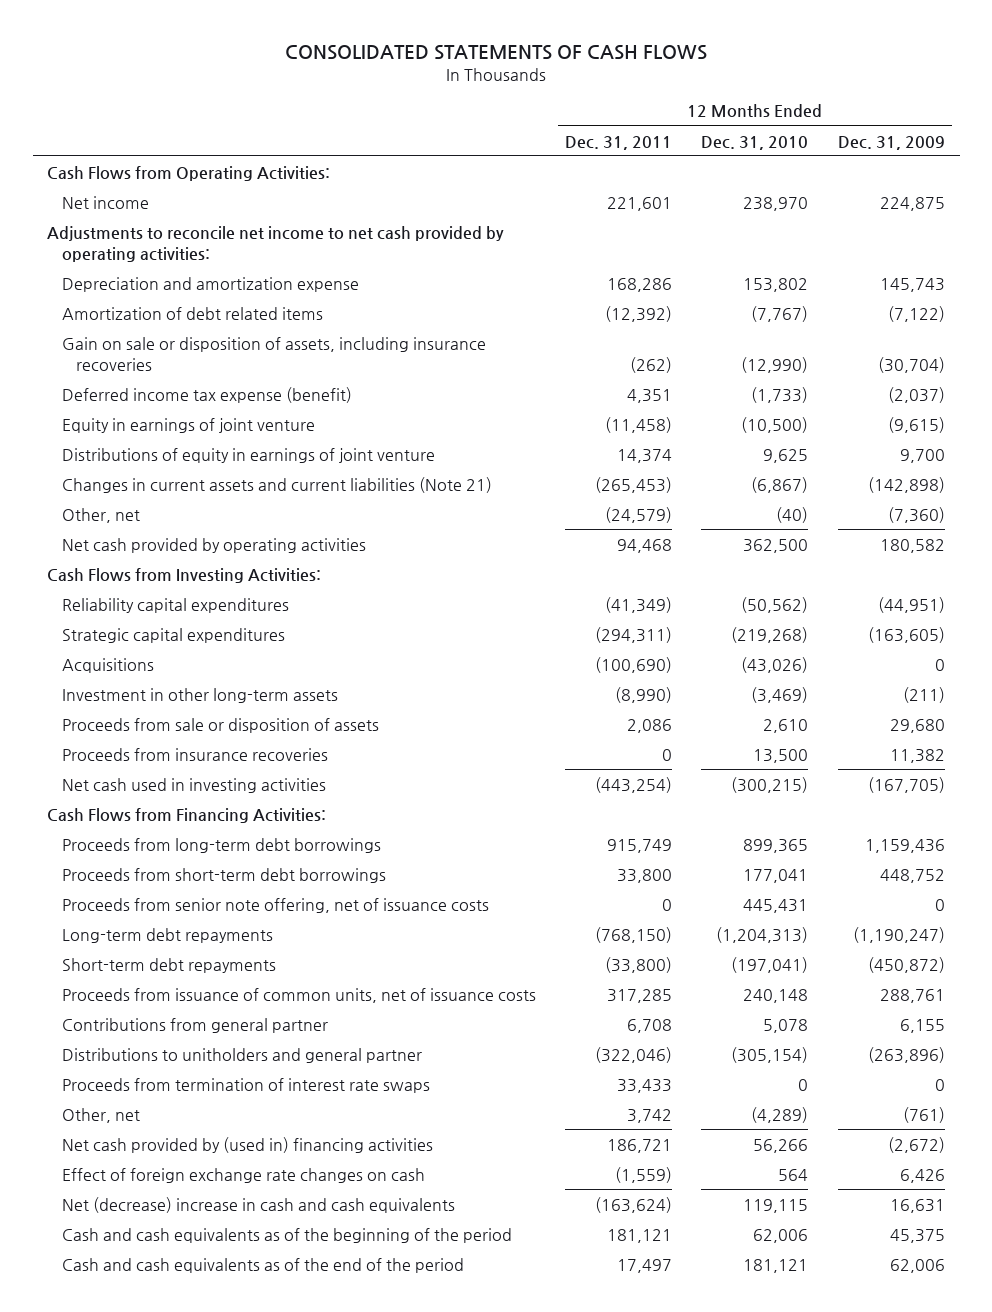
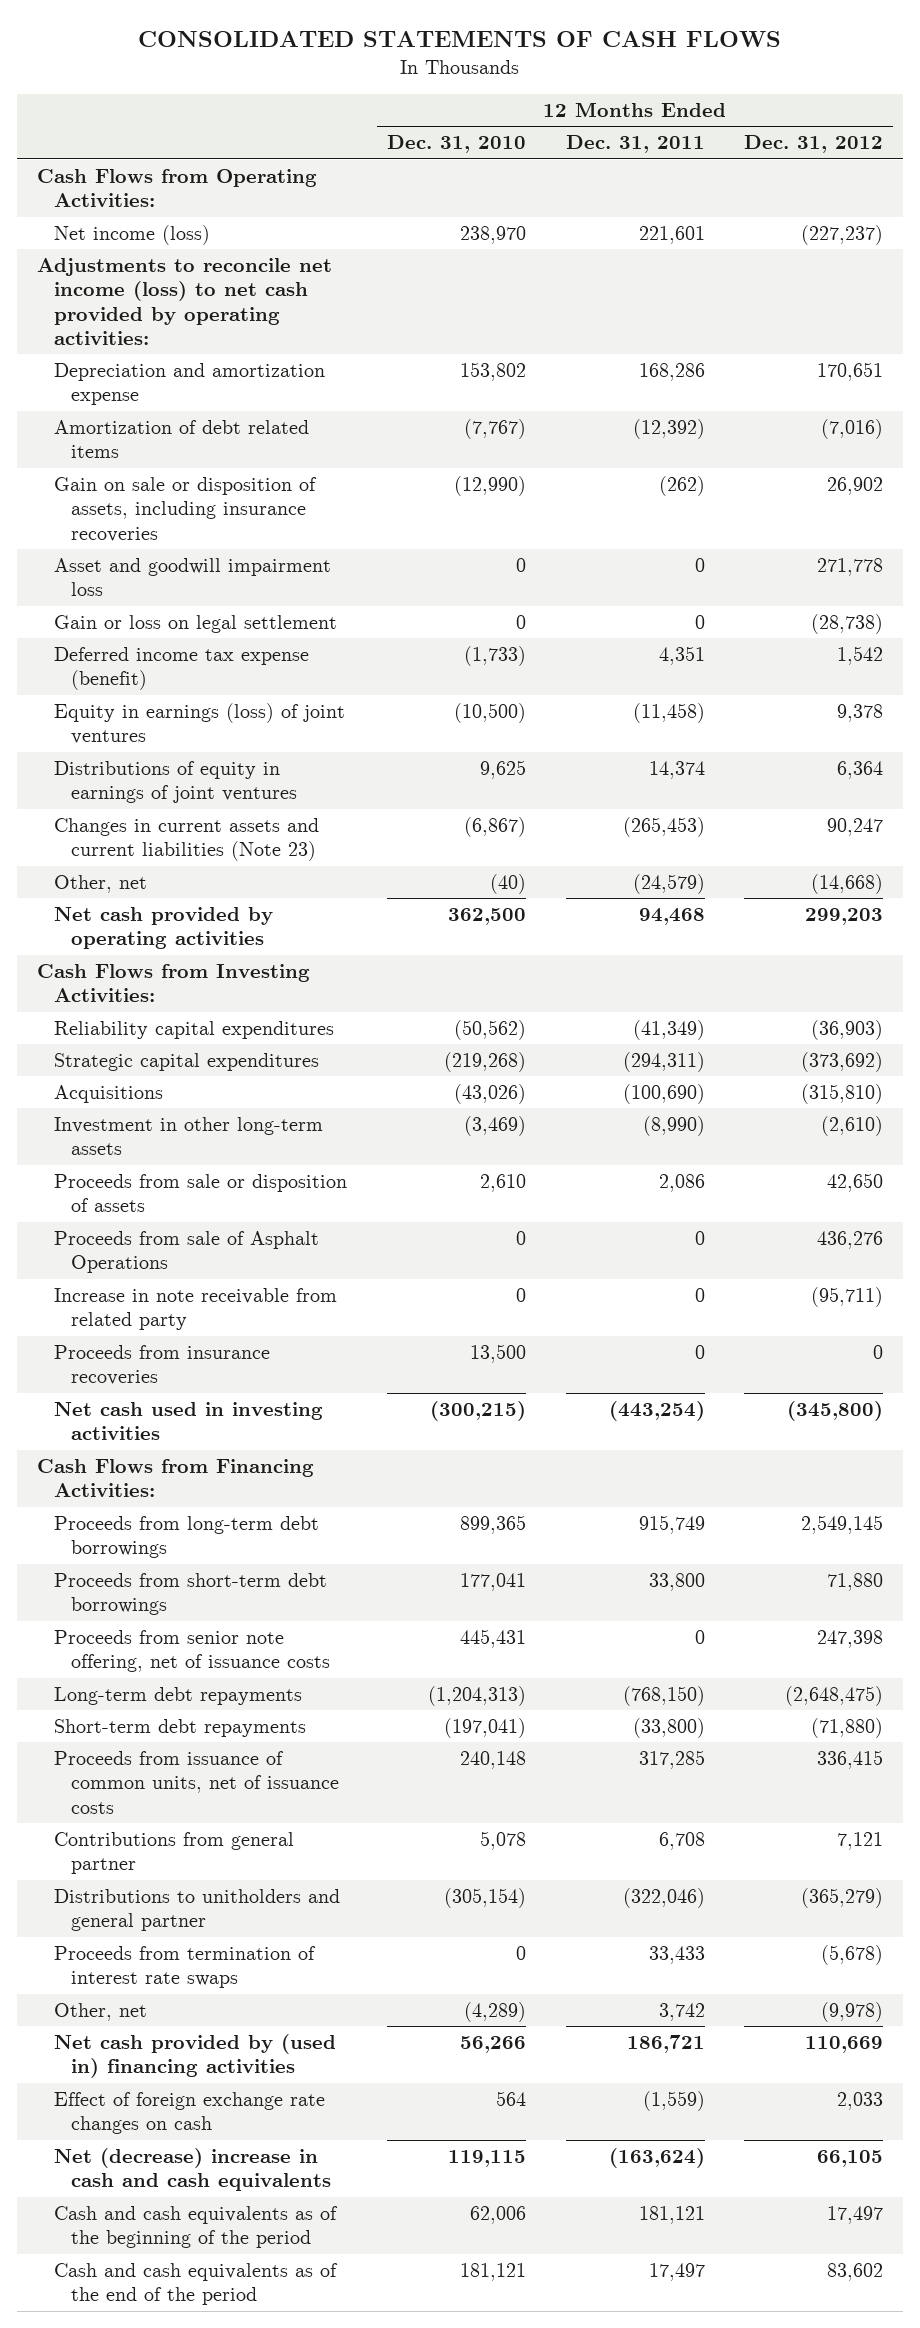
- | 12 Months Ended Dec. 31, 2011 | 12 Months Ended Dec. 31, 2010 | 12 Months Ended Dec. 31, 2009
+ | 12 Months Ended Dec. 31, 2010 | 12 Months Ended Dec. 31, 2011 | 12 Months Ended Dec. 31, 2012
- Net income | 221,601 | 238,970 | 224,875
- Adjustments to reconcile net income to net cash provided by operating activities:
+ Net income (loss) | 238,970 | 221,601 | (227,237)
+ Adjustments to reconcile net income (loss) to net cash provided by operating activities:
+ Asset and goodwill impairment loss | 0 | 0 | 271,778
+ Gain or loss on legal settlement | 0 | 0 | (28,738)
- Equity in earnings of joint venture | (11,458) | (10,500) | (9,615)
- Distributions of equity in earnings of joint venture | 14,374 | 9,625 | 9,700
- Changes in current assets and current liabilities (Note 21) | (265,453) | (6,867) | (142,898)
+ Equity in earnings (loss) of joint ventures | (10,500) | (11,458) | 9,378
+ Distributions of equity in earnings of joint ventures | 9,625 | 14,374 | 6,364
+ Changes in current assets and current liabilities (Note 23) | (6,867) | (265,453) | 90,247
+ Proceeds from sale of Asphalt Operations | 0 | 0 | 436,276
+ Increase in note receivable from related party | 0 | 0 | (95,711)

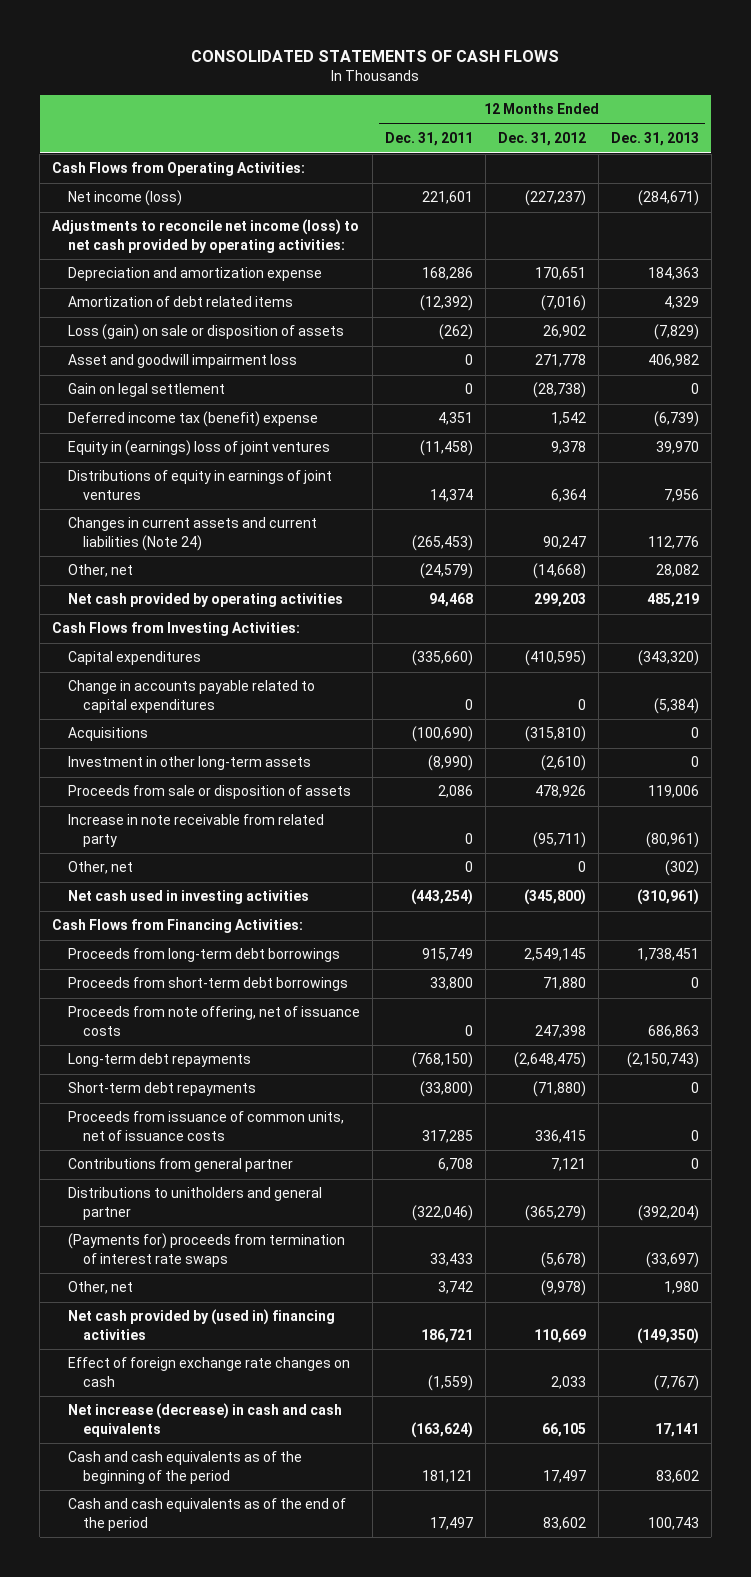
- | 12 Months Ended Dec. 31, 2010 | 12 Months Ended Dec. 31, 2011 | 12 Months Ended Dec. 31, 2012
+ | 12 Months Ended Dec. 31, 2011 | 12 Months Ended Dec. 31, 2012 | 12 Months Ended Dec. 31, 2013
- Gain on sale or disposition of assets, including insurance recoveries | (12,990) | (262) | 26,902
+ Loss (gain) on sale or disposition of assets | (262) | 26,902 | (7,829)
- Gain or loss on legal settlement | 0 | 0 | (28,738)
- Deferred income tax expense (benefit) | (1,733) | 4,351 | 1,542
- Equity in earnings (loss) of joint ventures | (10,500) | (11,458) | 9,378
+ Gain on legal settlement | 0 | (28,738) | 0
+ Deferred income tax (benefit) expense | 4,351 | 1,542 | (6,739)
+ Equity in (earnings) loss of joint ventures | (11,458) | 9,378 | 39,970
- Changes in current assets and current liabilities (Note 23) | (6,867) | (265,453) | 90,247
+ Changes in current assets and current liabilities (Note 24) | (265,453) | 90,247 | 112,776
- Reliability capital expenditures | (50,562) | (41,349) | (36,903)
- Strategic capital expenditures | (219,268) | (294,311) | (373,692)
+ Capital expenditures | (335,660) | (410,595) | (343,320)
+ Change in accounts payable related to capital expenditures | 0 | 0 | (5,384)
- Proceeds from sale or disposition of assets | 2,610 | 2,086 | 42,650
- Proceeds from sale of Asphalt Operations | 0 | 0 | 436,276
+ Proceeds from sale or disposition of assets | 2,086 | 478,926 | 119,006
- Proceeds from insurance recoveries | 13,500 | 0 | 0
+ Other, net | 0 | 0 | (302)
- Proceeds from senior note offering, net of issuance costs | 445,431 | 0 | 247,398
+ Proceeds from note offering, net of issuance costs | 0 | 247,398 | 686,863
- Proceeds from termination of interest rate swaps | 0 | 33,433 | (5,678)
+ (Payments for) proceeds from termination of interest rate swaps | 33,433 | (5,678) | (33,697)
- Net (decrease) increase in cash and cash equivalents | 119,115 | (163,624) | 66,105
+ Net increase (decrease) in cash and cash equivalents | (163,624) | 66,105 | 17,141

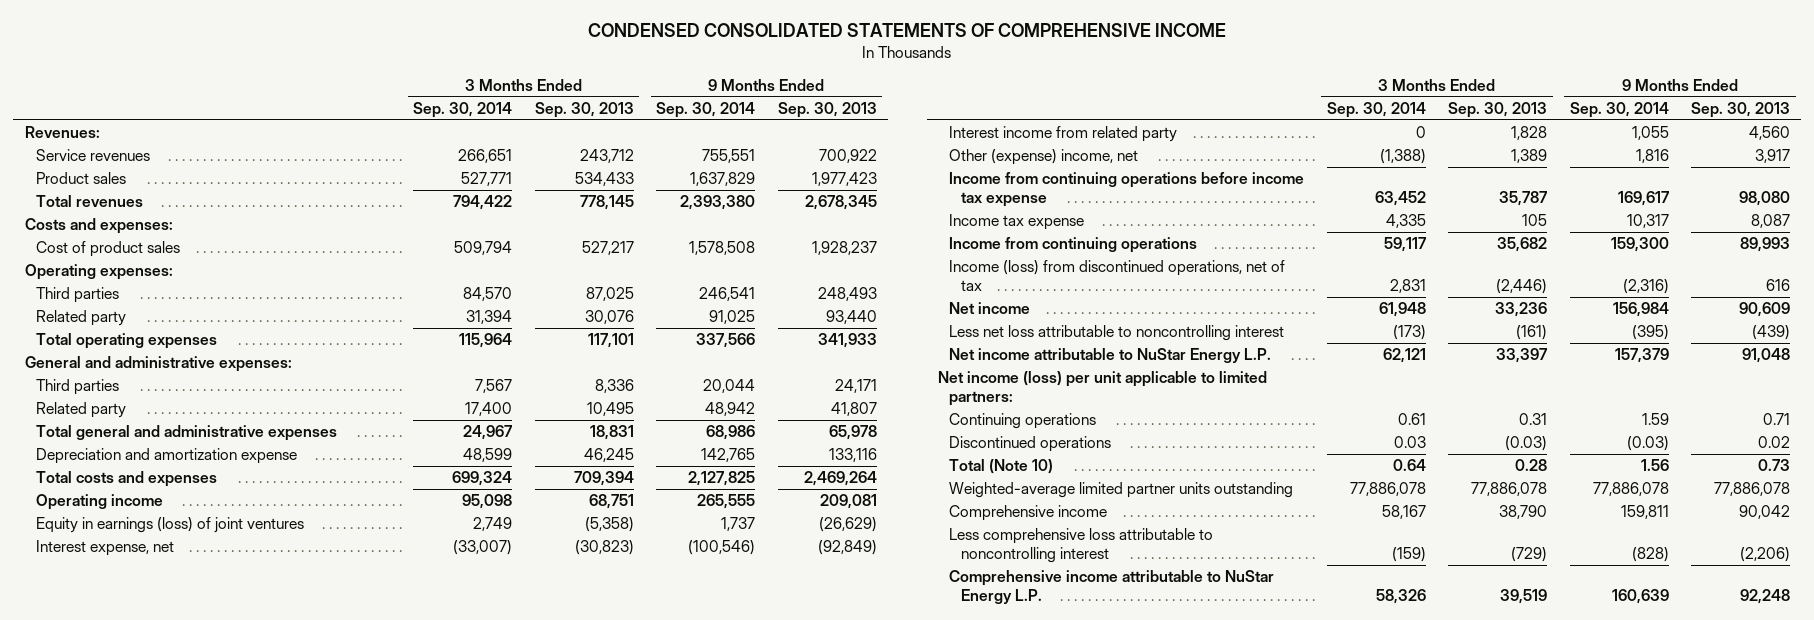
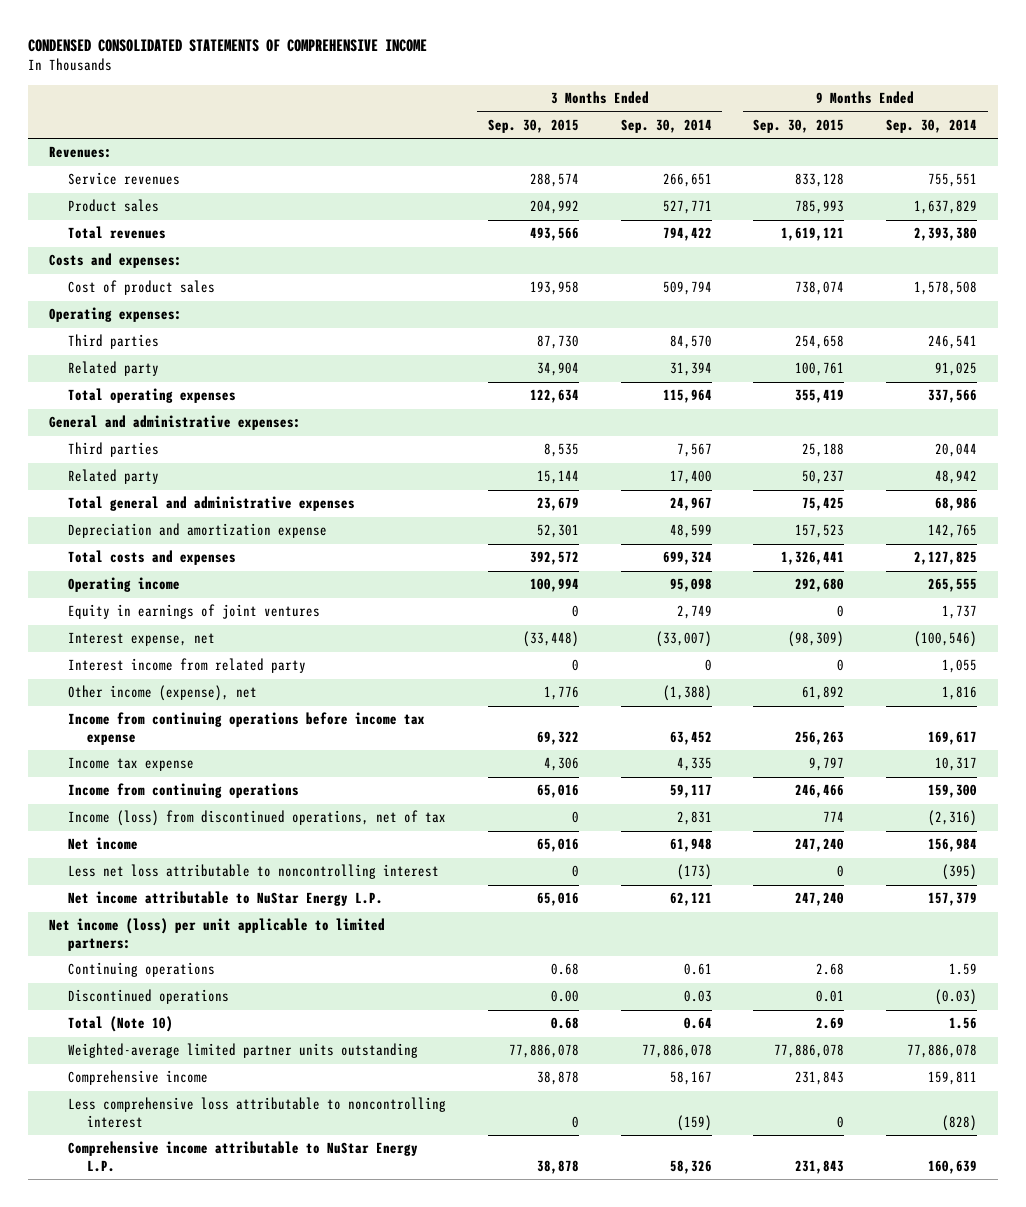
- | 3 Months Ended Sep. 30, 2014 | 3 Months Ended Sep. 30, 2013 | 9 Months Ended Sep. 30, 2014 | 9 Months Ended Sep. 30, 2013
+ | 3 Months Ended Sep. 30, 2015 | 3 Months Ended Sep. 30, 2014 | 9 Months Ended Sep. 30, 2015 | 9 Months Ended Sep. 30, 2014
- Equity in earnings (loss) of joint ventures | 2,749 | (5,358) | 1,737 | (26,629)
+ Equity in earnings of joint ventures | 0 | 2,749 | 0 | 1,737
- Other (expense) income, net | (1,388) | 1,389 | 1,816 | 3,917
+ Other income (expense), net | 1,776 | (1,388) | 61,892 | 1,816

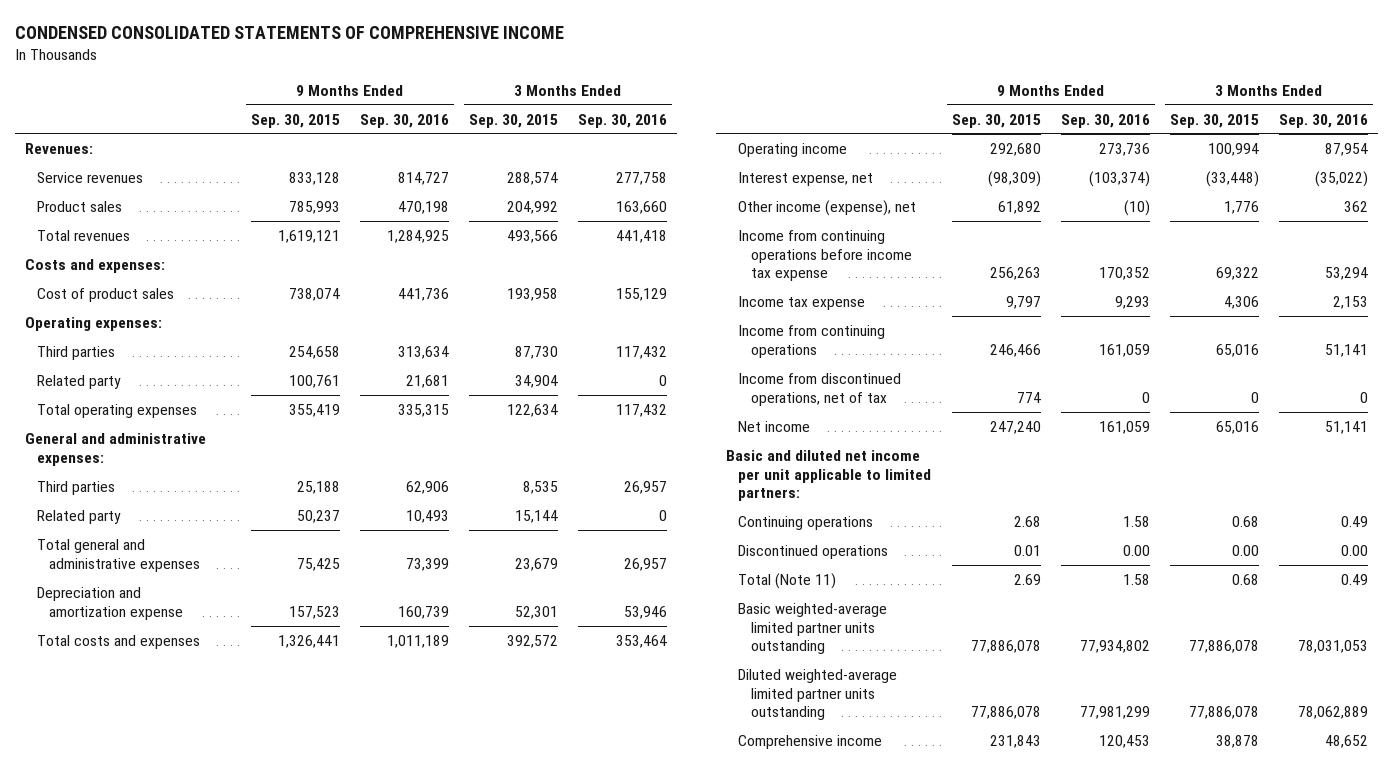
- | 3 Months Ended Sep. 30, 2015 | 3 Months Ended Sep. 30, 2014 | 9 Months Ended Sep. 30, 2015 | 9 Months Ended Sep. 30, 2014
+ | 9 Months Ended Sep. 30, 2015 | 9 Months Ended Sep. 30, 2016 | 3 Months Ended Sep. 30, 2015 | 3 Months Ended Sep. 30, 2016
- Equity in earnings of joint ventures | 0 | 2,749 | 0 | 1,737
- Interest income from related party | 0 | 0 | 0 | 1,055
- Income (loss) from discontinued operations, net of tax | 0 | 2,831 | 774 | (2,316)
+ Income from discontinued operations, net of tax | 774 | 0 | 0 | 0
- Less net loss attributable to noncontrolling interest | 0 | (173) | 0 | (395)
- Net income attributable to NuStar Energy L.P. | 65,016 | 62,121 | 247,240 | 157,379
- Net income (loss) per unit applicable to limited partners:
+ Basic and diluted net income per unit applicable to limited partners:
- Total (Note 10) | 0.68 | 0.64 | 2.69 | 1.56
- Weighted-average limited partner units outstanding | 77,886,078 | 77,886,078 | 77,886,078 | 77,886,078
+ Total (Note 11) | 2.69 | 1.58 | 0.68 | 0.49
+ Basic weighted-average limited partner units outstanding | 77,886,078 | 77,934,802 | 77,886,078 | 78,031,053
+ Diluted weighted-average limited partner units outstanding | 77,886,078 | 77,981,299 | 77,886,078 | 78,062,889
- Less comprehensive loss attributable to noncontrolling interest | 0 | (159) | 0 | (828)
- Comprehensive income attributable to NuStar Energy L.P. | 38,878 | 58,326 | 231,843 | 160,639

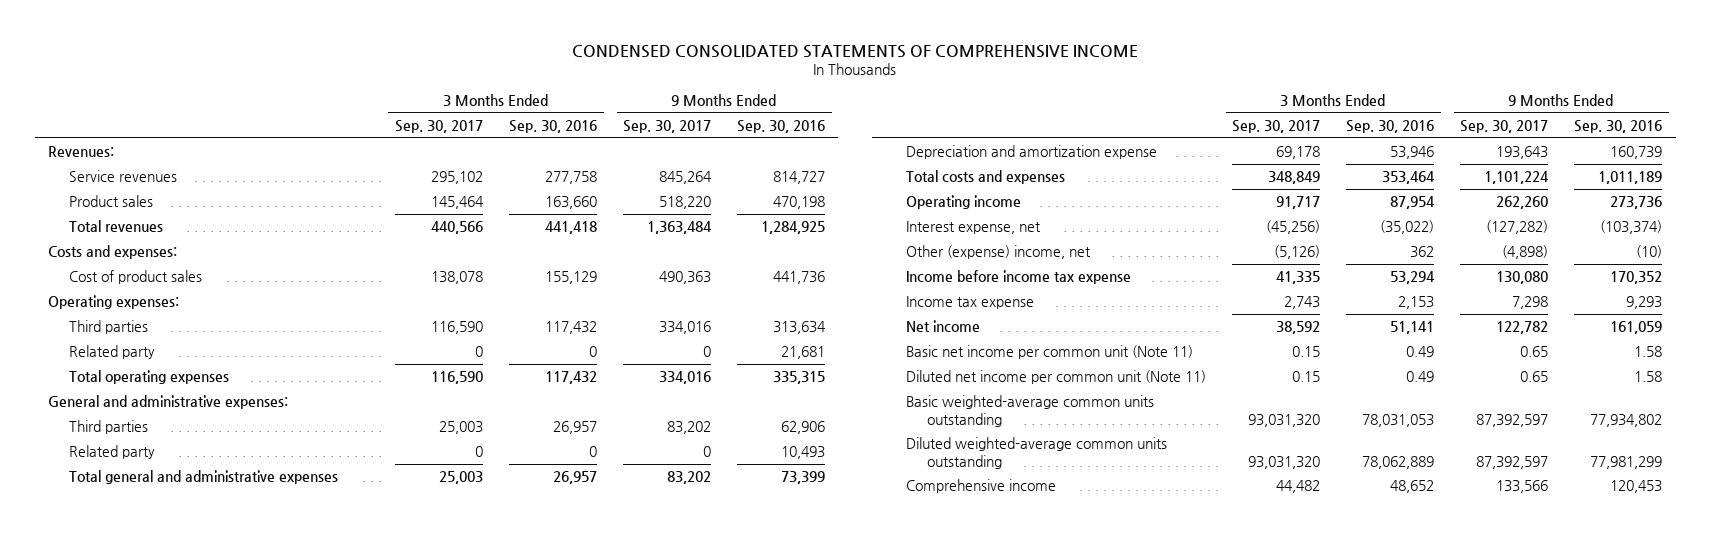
- | 9 Months Ended Sep. 30, 2015 | 9 Months Ended Sep. 30, 2016 | 3 Months Ended Sep. 30, 2015 | 3 Months Ended Sep. 30, 2016
+ | 3 Months Ended Sep. 30, 2017 | 3 Months Ended Sep. 30, 2016 | 9 Months Ended Sep. 30, 2017 | 9 Months Ended Sep. 30, 2016
- Other income (expense), net | 61,892 | (10) | 1,776 | 362
- Income from continuing operations before income tax expense | 256,263 | 170,352 | 69,322 | 53,294
+ Other (expense) income, net | (5,126) | 362 | (4,898) | (10)
+ Income before income tax expense | 41,335 | 53,294 | 130,080 | 170,352
- Income from continuing operations | 246,466 | 161,059 | 65,016 | 51,141
- Income from discontinued operations, net of tax | 774 | 0 | 0 | 0
- Basic and diluted net income per unit applicable to limited partners:
- Continuing operations | 2.68 | 1.58 | 0.68 | 0.49
- Discontinued operations | 0.01 | 0.00 | 0.00 | 0.00
- Total (Note 11) | 2.69 | 1.58 | 0.68 | 0.49
- Basic weighted-average limited partner units outstanding | 77,886,078 | 77,934,802 | 77,886,078 | 78,031,053
- Diluted weighted-average limited partner units outstanding | 77,886,078 | 77,981,299 | 77,886,078 | 78,062,889
+ Basic net income per common unit (Note 11) | 0.15 | 0.49 | 0.65 | 1.58
+ Diluted net income per common unit (Note 11) | 0.15 | 0.49 | 0.65 | 1.58
+ Basic weighted-average common units outstanding | 93,031,320 | 78,031,053 | 87,392,597 | 77,934,802
+ Diluted weighted-average common units outstanding | 93,031,320 | 78,062,889 | 87,392,597 | 77,981,299

